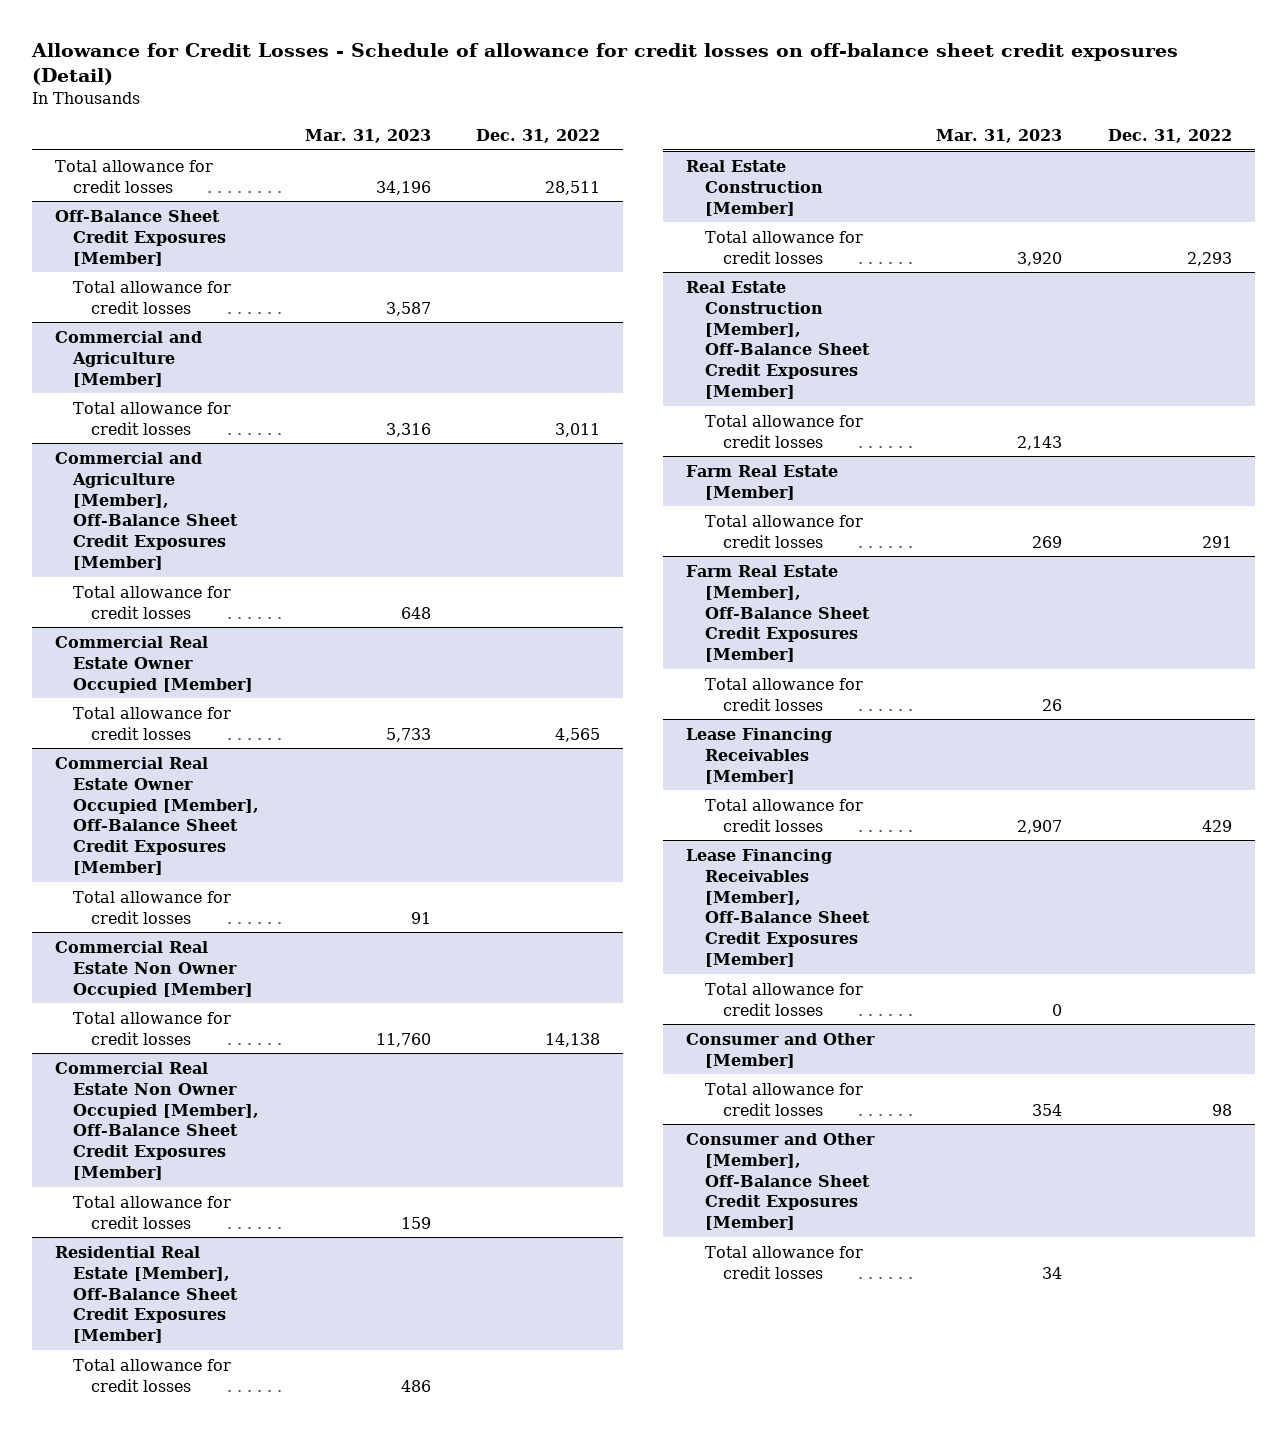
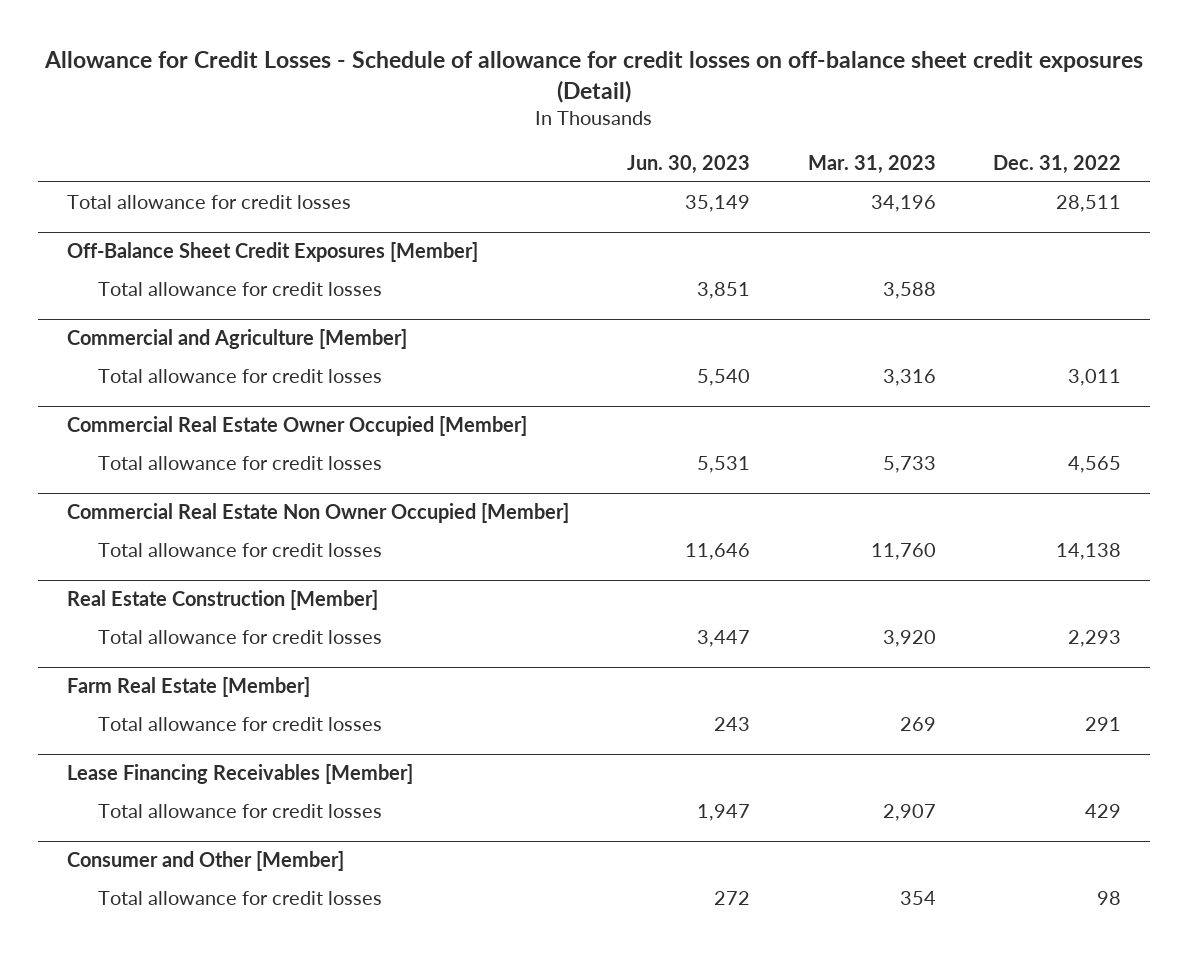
- | Mar. 31, 2023 | Dec. 31, 2022
+ | Jun. 30, 2023 | Mar. 31, 2023 | Dec. 31, 2022
@ Off-Balance Sheet Credit Exposures [Member]
- Total allowance for credit losses | 3,587 |
+ Total allowance for credit losses | 3,851 | 3,588 |
- Commercial and Agriculture [Member], Off-Balance Sheet Credit Exposures [Member]
- Total allowance for credit losses | 648 |
- Commercial Real Estate Owner Occupied [Member], Off-Balance Sheet Credit Exposures [Member]
- Total allowance for credit losses | 91 |
- Commercial Real Estate Non Owner Occupied [Member], Off-Balance Sheet Credit Exposures [Member]
- Total allowance for credit losses | 159 |
- Residential Real Estate [Member], Off-Balance Sheet Credit Exposures [Member]
- Total allowance for credit losses | 486 |
- Real Estate Construction [Member], Off-Balance Sheet Credit Exposures [Member]
- Total allowance for credit losses | 2,143 |
- Farm Real Estate [Member], Off-Balance Sheet Credit Exposures [Member]
- Total allowance for credit losses | 26 |
- Lease Financing Receivables [Member], Off-Balance Sheet Credit Exposures [Member]
- Total allowance for credit losses | 0 |
- Consumer and Other [Member], Off-Balance Sheet Credit Exposures [Member]
- Total allowance for credit losses | 34 |

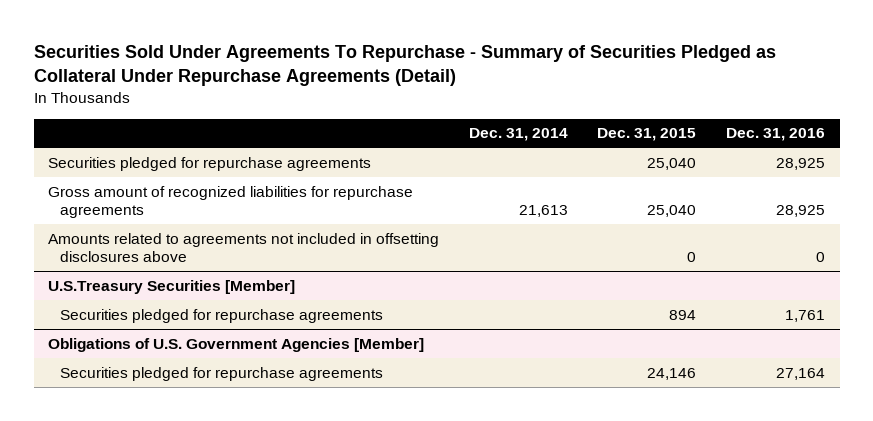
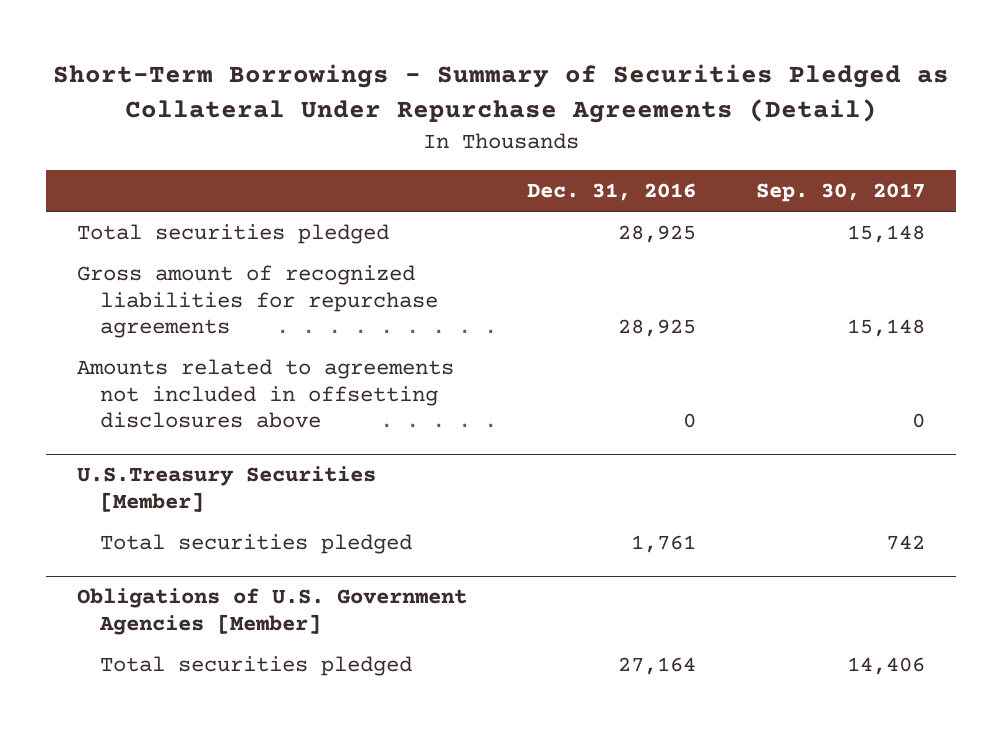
- Securities Sold Under Agreements To Repurchase - Summary of Securities Pledged as Collateral Under Repurchase Agreements (Detail)
+ Short-Term Borrowings - Summary of Securities Pledged as Collateral Under Repurchase Agreements (Detail)
- | Dec. 31, 2014 | Dec. 31, 2015 | Dec. 31, 2016
+ | Dec. 31, 2016 | Sep. 30, 2017
- Securities pledged for repurchase agreements | | 25,040 | 28,925
+ Total securities pledged | 28,925 | 15,148
@ U.S.Treasury Securities [Member]
- Securities pledged for repurchase agreements | | 894 | 1,761
+ Total securities pledged | 1,761 | 742
@ Obligations of U.S. Government Agencies [Member]
- Securities pledged for repurchase agreements | | 24,146 | 27,164
+ Total securities pledged | 27,164 | 14,406

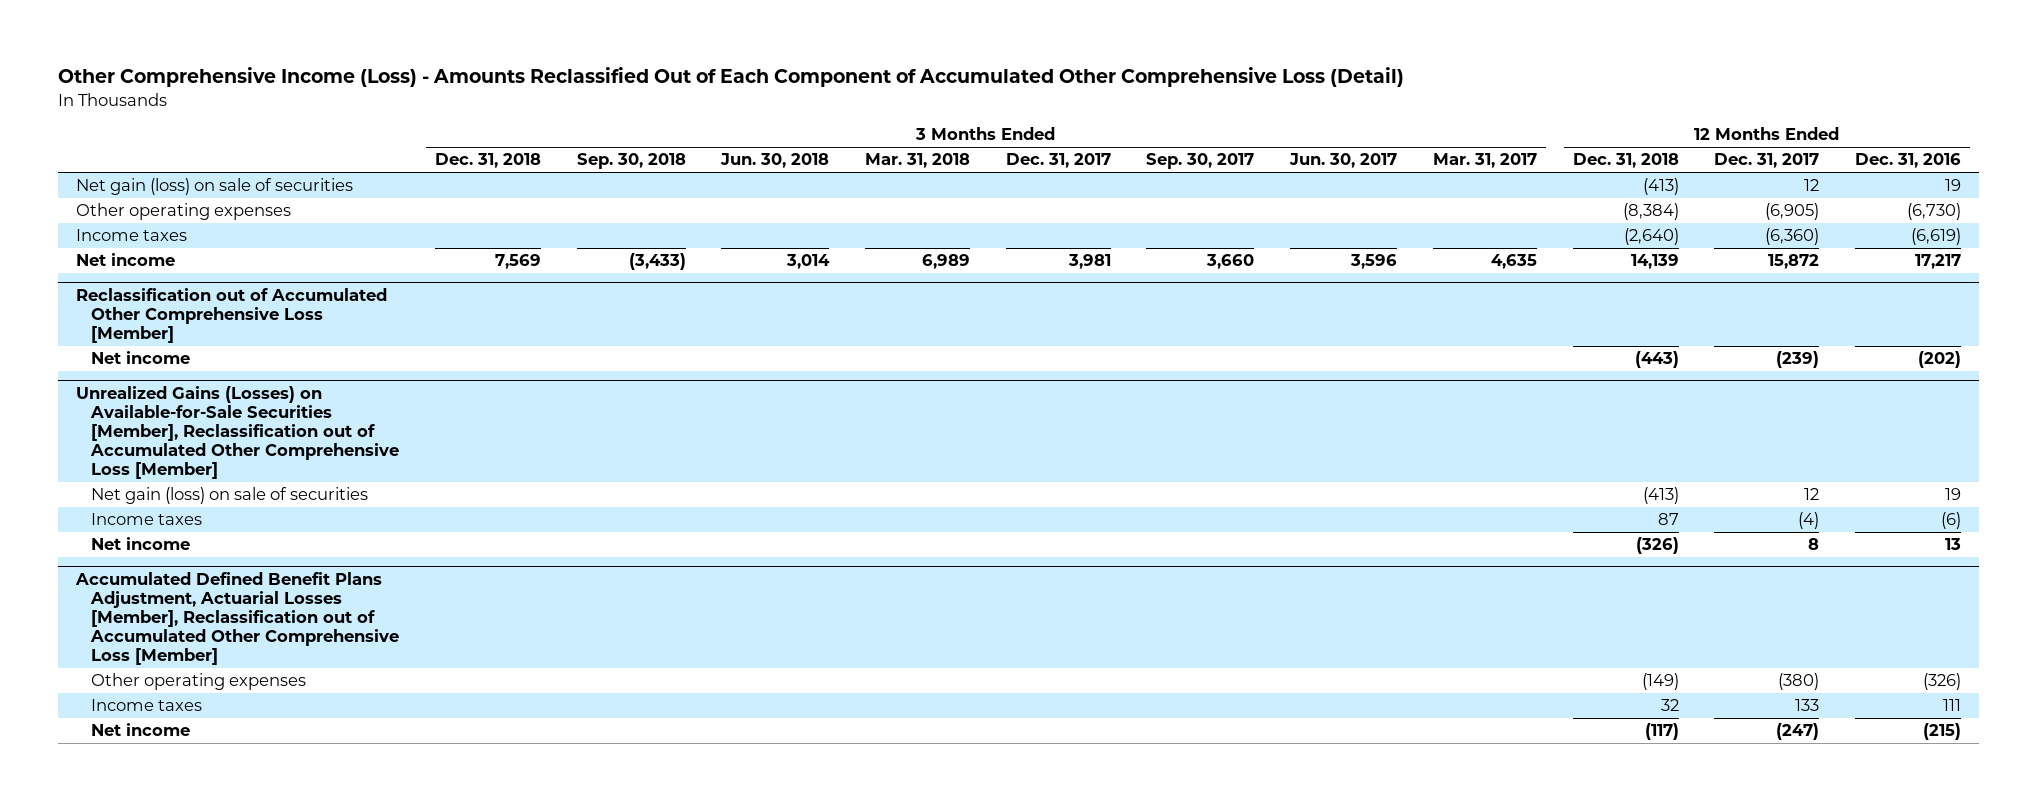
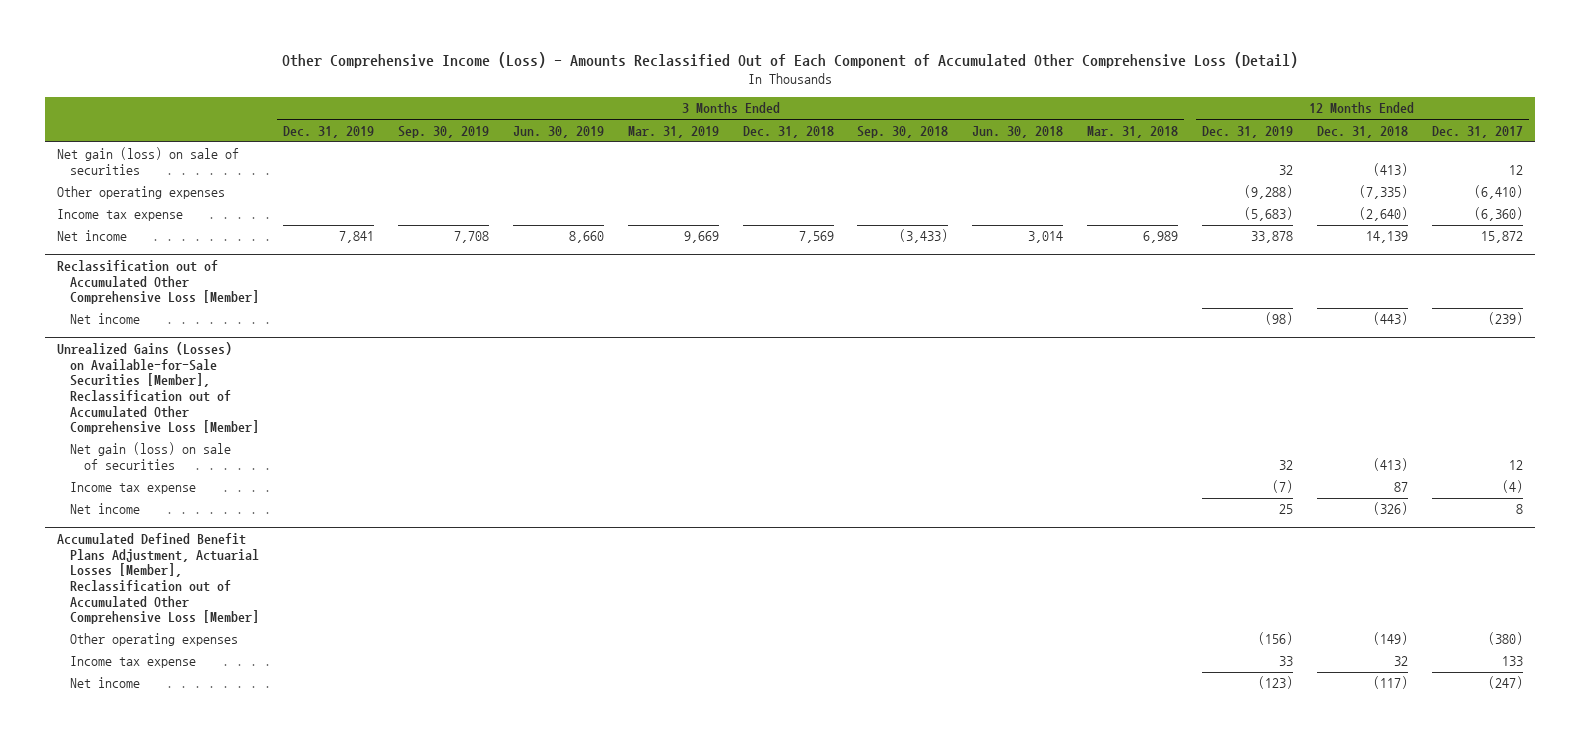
- | 3 Months Ended Dec. 31, 2018 | 3 Months Ended Sep. 30, 2018 | 3 Months Ended Jun. 30, 2018 | 3 Months Ended Mar. 31, 2018 | 3 Months Ended Dec. 31, 2017 | 3 Months Ended Sep. 30, 2017 | 3 Months Ended Jun. 30, 2017 | 3 Months Ended Mar. 31, 2017 | 12 Months Ended Dec. 31, 2018 | 12 Months Ended Dec. 31, 2017 | 12 Months Ended Dec. 31, 2016
+ | 3 Months Ended Dec. 31, 2019 | 3 Months Ended Sep. 30, 2019 | 3 Months Ended Jun. 30, 2019 | 3 Months Ended Mar. 31, 2019 | 3 Months Ended Dec. 31, 2018 | 3 Months Ended Sep. 30, 2018 | 3 Months Ended Jun. 30, 2018 | 3 Months Ended Mar. 31, 2018 | 12 Months Ended Dec. 31, 2019 | 12 Months Ended Dec. 31, 2018 | 12 Months Ended Dec. 31, 2017
- Other operating expenses | | | | | | | | | (8,384) | (6,905) | (6,730)
- Income taxes | | | | | | | | | (2,640) | (6,360) | (6,619)
+ Other operating expenses | | | | | | | | | (9,288) | (7,335) | (6,410)
+ Income tax expense | | | | | | | | | (5,683) | (2,640) | (6,360)
@ Unrealized Gains (Losses) on Available-for-Sale Securities [Member], Reclassification out of Accumulated Other Comprehensive Loss [Member]
- Income taxes | | | | | | | | | 87 | (4) | (6)
+ Income tax expense | | | | | | | | | (7) | 87 | (4)
@ Accumulated Defined Benefit Plans Adjustment, Actuarial Losses [Member], Reclassification out of Accumulated Other Comprehensive Loss [Member]
- Income taxes | | | | | | | | | 32 | 133 | 111
+ Income tax expense | | | | | | | | | 33 | 32 | 133

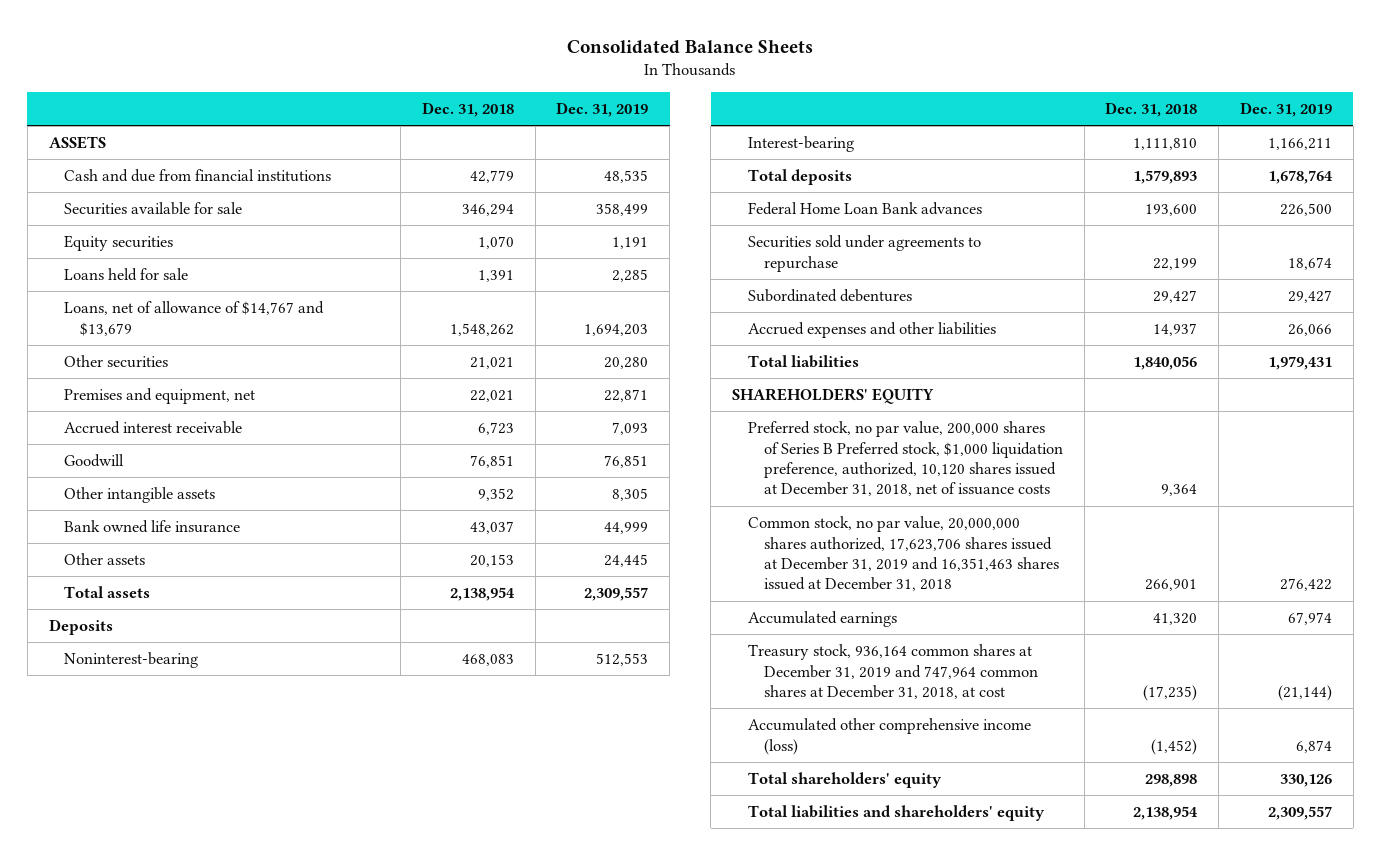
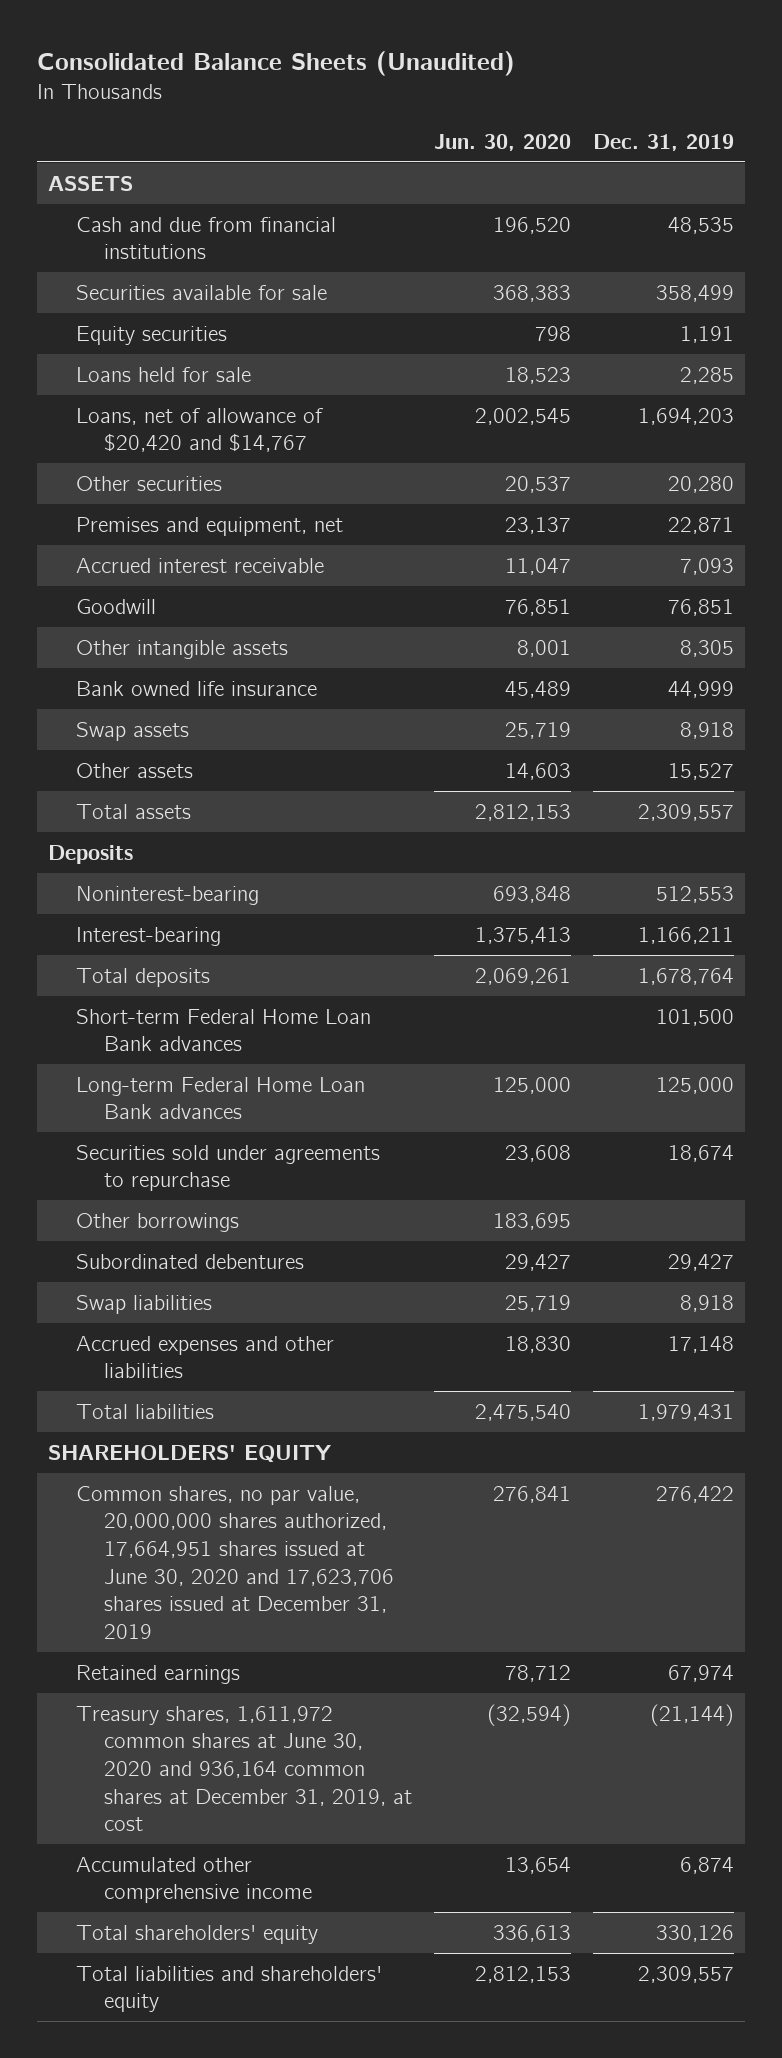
- Consolidated Balance Sheets
+ Consolidated Balance Sheets (Unaudited)
- | Dec. 31, 2018 | Dec. 31, 2019
+ | Jun. 30, 2020 | Dec. 31, 2019
- Loans, net of allowance of $14,767 and $13,679 | 1,548,262 | 1,694,203
+ Loans, net of allowance of $20,420 and $14,767 | 2,002,545 | 1,694,203
- Other assets | 20,153 | 24,445
+ Swap assets | 25,719 | 8,918
+ Other assets | 14,603 | 15,527
- Federal Home Loan Bank advances | 193,600 | 226,500
+ Short-term Federal Home Loan Bank advances | | 101,500
+ Long-term Federal Home Loan Bank advances | 125,000 | 125,000
+ Other borrowings | 183,695 |
- Accrued expenses and other liabilities | 14,937 | 26,066
+ Swap liabilities | 25,719 | 8,918
+ Accrued expenses and other liabilities | 18,830 | 17,148
- Preferred stock, no par value, 200,000 shares of Series B Preferred stock, $1,000 liquidation preference, authorized, 10,120 shares issued at December 31, 2018, net of issuance costs | 9,364 |
- Common stock, no par value, 20,000,000 shares authorized, 17,623,706 shares issued at December 31, 2019 and 16,351,463 shares issued at December 31, 2018 | 266,901 | 276,422
- Accumulated earnings | 41,320 | 67,974
- Treasury stock, 936,164 common shares at December 31, 2019 and 747,964 common shares at December 31, 2018, at cost | (17,235) | (21,144)
- Accumulated other comprehensive income (loss) | (1,452) | 6,874
+ Common shares, no par value, 20,000,000 shares authorized, 17,664,951 shares issued at June 30, 2020 and 17,623,706 shares issued at December 31, 2019 | 276,841 | 276,422
+ Retained earnings | 78,712 | 67,974
+ Treasury shares, 1,611,972 common shares at June 30, 2020 and 936,164 common shares at December 31, 2019, at cost | (32,594) | (21,144)
+ Accumulated other comprehensive income | 13,654 | 6,874

